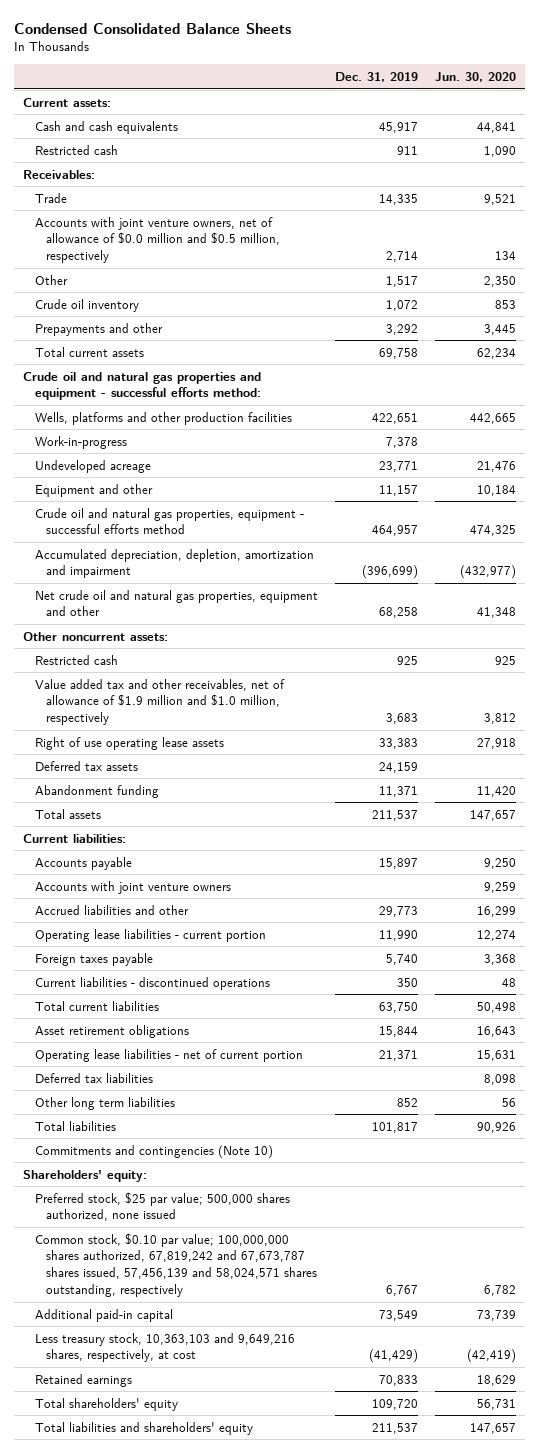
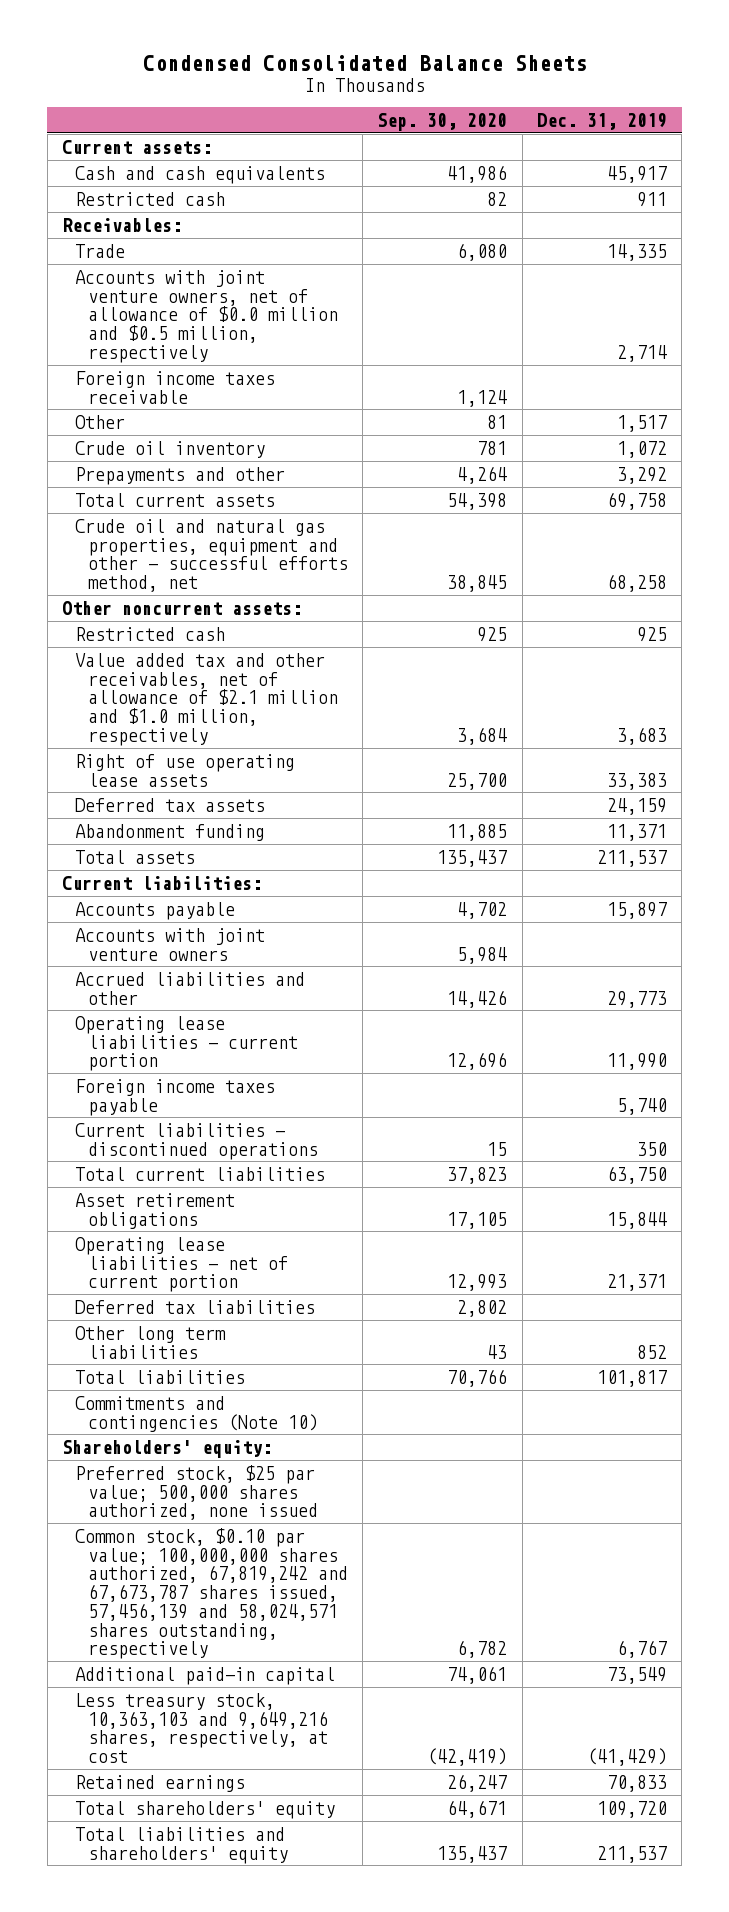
- | Dec. 31, 2019 | Jun. 30, 2020
+ | Sep. 30, 2020 | Dec. 31, 2019
+ Foreign income taxes receivable | 1,124 |
- Crude oil and natural gas properties and equipment - successful efforts method:
- Wells, platforms and other production facilities | 422,651 | 442,665
- Work-in-progress | 7,378 |
- Undeveloped acreage | 23,771 | 21,476
- Equipment and other | 11,157 | 10,184
- Crude oil and natural gas properties, equipment - successful efforts method | 464,957 | 474,325
- Accumulated depreciation, depletion, amortization and impairment | (396,699) | (432,977)
- Net crude oil and natural gas properties, equipment and other | 68,258 | 41,348
+ Crude oil and natural gas properties, equipment and other - successful efforts method, net | 38,845 | 68,258
- Value added tax and other receivables, net of allowance of $1.9 million and $1.0 million, respectively | 3,683 | 3,812
+ Value added tax and other receivables, net of allowance of $2.1 million and $1.0 million, respectively | 3,684 | 3,683
- Foreign taxes payable | 5,740 | 3,368
+ Foreign income taxes payable | | 5,740

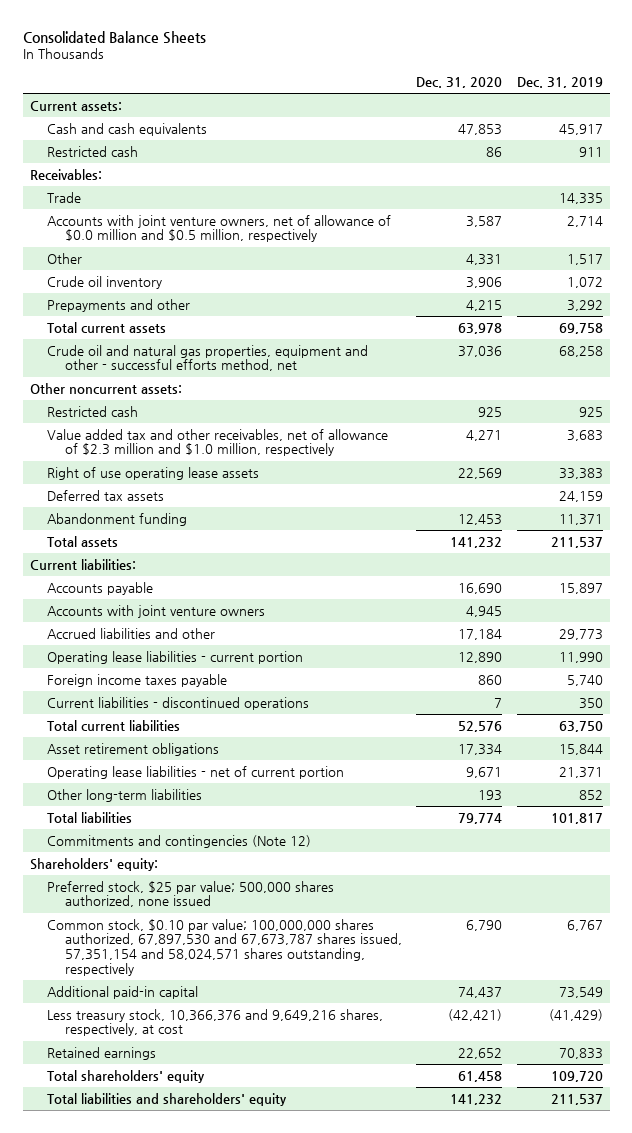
- Condensed Consolidated Balance Sheets
+ Consolidated Balance Sheets
- | Sep. 30, 2020 | Dec. 31, 2019
+ | Dec. 31, 2020 | Dec. 31, 2019
- Foreign income taxes receivable | 1,124 |
- Value added tax and other receivables, net of allowance of $2.1 million and $1.0 million, respectively | 3,684 | 3,683
+ Value added tax and other receivables, net of allowance of $2.3 million and $1.0 million, respectively | 4,271 | 3,683
- Deferred tax liabilities | 2,802 |
- Other long term liabilities | 43 | 852
+ Other long-term liabilities | 193 | 852
- Commitments and contingencies (Note 10)
+ Commitments and contingencies (Note 12)
- Common stock, $0.10 par value; 100,000,000 shares authorized, 67,819,242 and 67,673,787 shares issued, 57,456,139 and 58,024,571 shares outstanding, respectively | 6,782 | 6,767
+ Common stock, $0.10 par value; 100,000,000 shares authorized, 67,897,530 and 67,673,787 shares issued, 57,351,154 and 58,024,571 shares outstanding, respectively | 6,790 | 6,767
- Less treasury stock, 10,363,103 and 9,649,216 shares, respectively, at cost | (42,419) | (41,429)
+ Less treasury stock, 10,366,376 and 9,649,216 shares, respectively, at cost | (42,421) | (41,429)

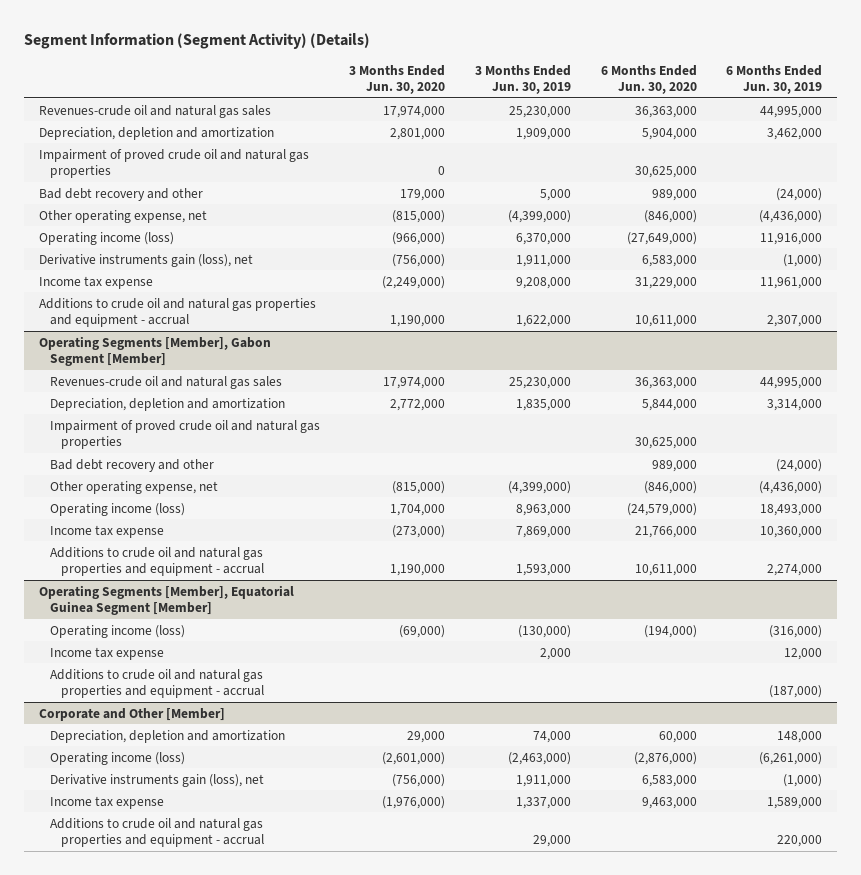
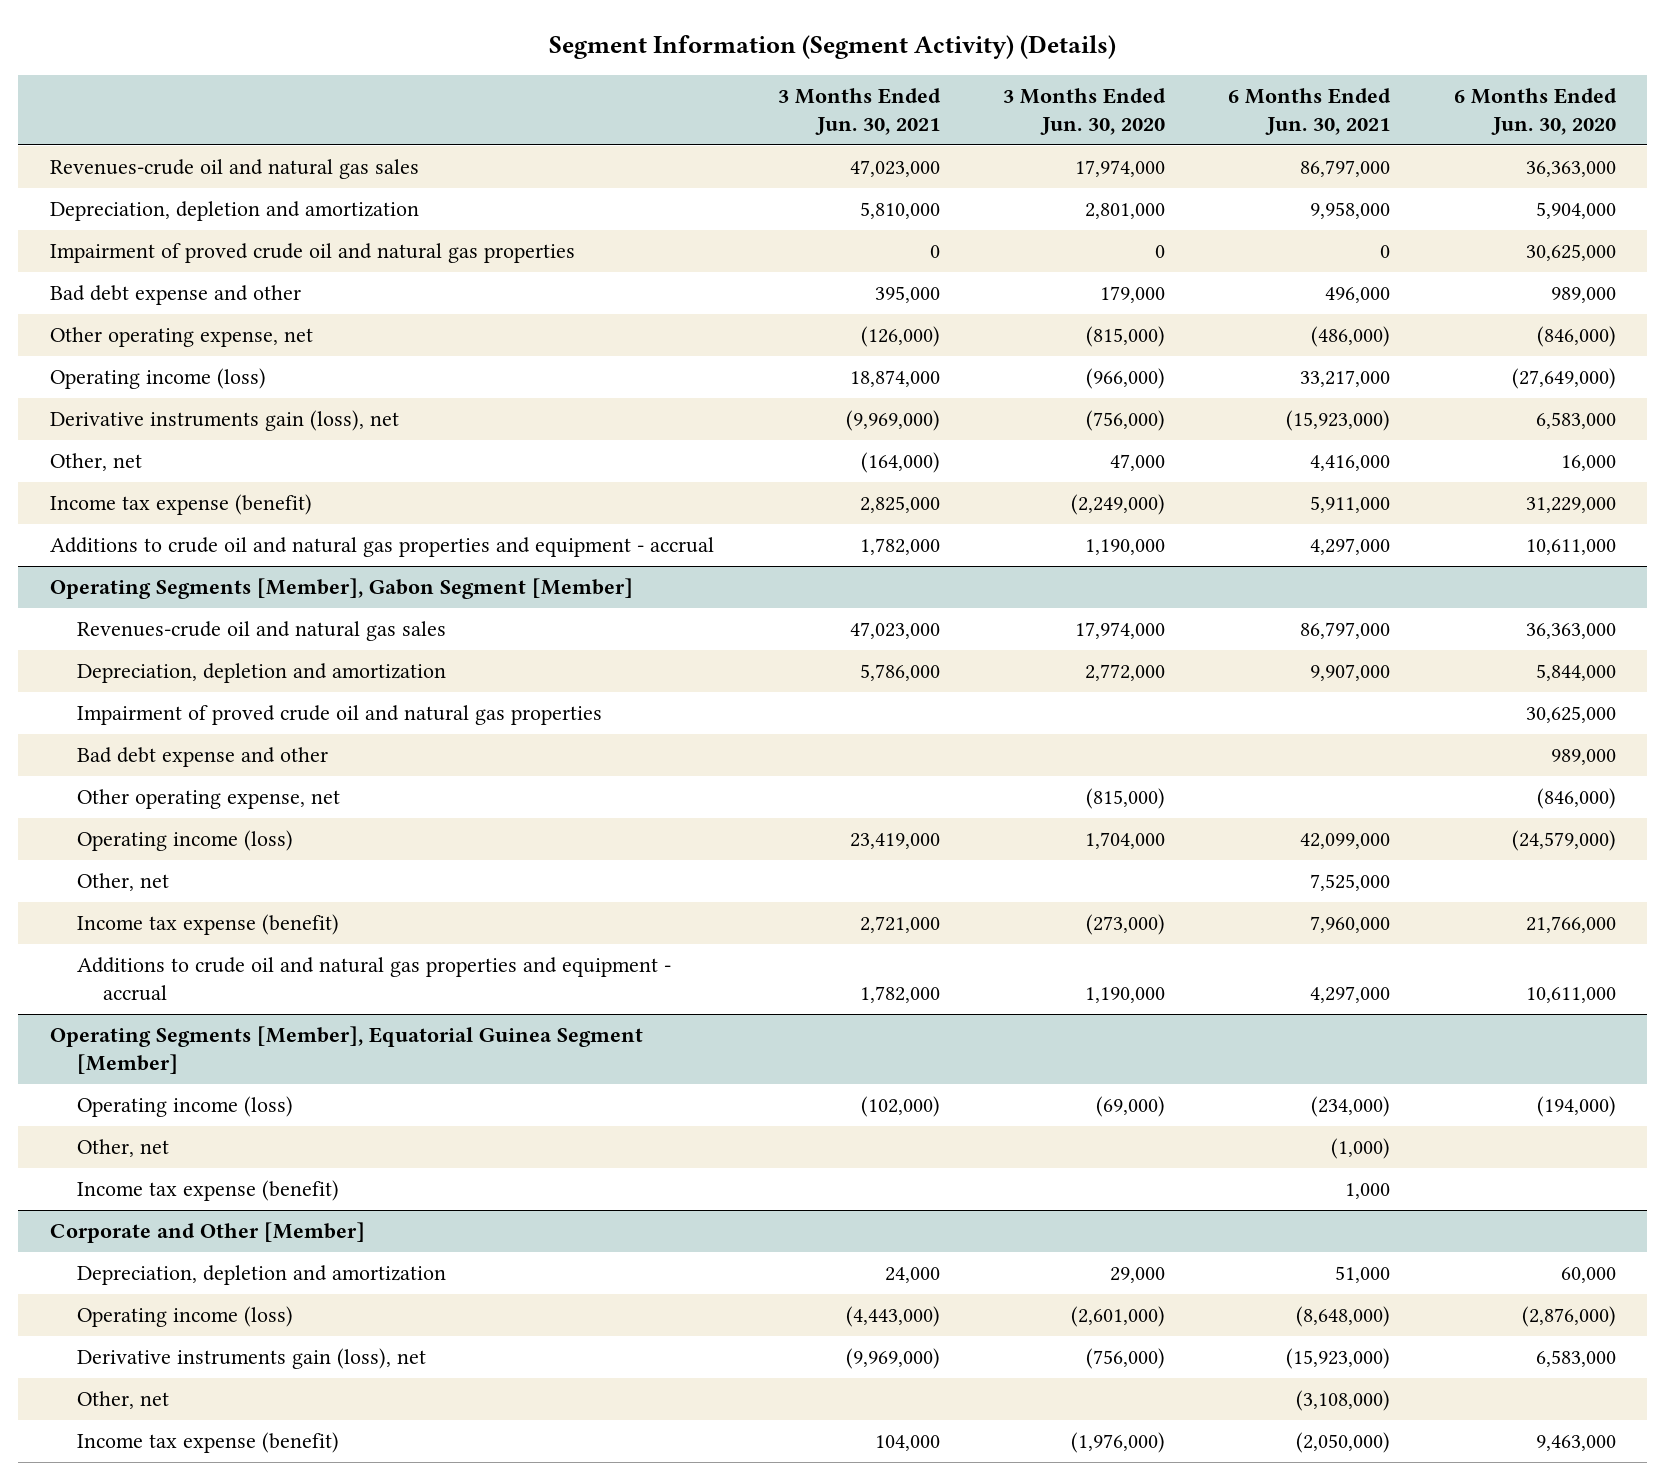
- | 3 Months Ended Jun. 30, 2020 | 3 Months Ended Jun. 30, 2019 | 6 Months Ended Jun. 30, 2020 | 6 Months Ended Jun. 30, 2019
+ | 3 Months Ended Jun. 30, 2021 | 3 Months Ended Jun. 30, 2020 | 6 Months Ended Jun. 30, 2021 | 6 Months Ended Jun. 30, 2020
- Bad debt recovery and other | 179,000 | 5,000 | 989,000 | (24,000)
+ Bad debt expense and other | 395,000 | 179,000 | 496,000 | 989,000
- Income tax expense | (2,249,000) | 9,208,000 | 31,229,000 | 11,961,000
+ Other, net | (164,000) | 47,000 | 4,416,000 | 16,000
+ Income tax expense (benefit) | 2,825,000 | (2,249,000) | 5,911,000 | 31,229,000
@ Operating Segments [Member], Gabon Segment [Member]
- Bad debt recovery and other | | | 989,000 | (24,000)
+ Bad debt expense and other | | | | 989,000
- Income tax expense | (273,000) | 7,869,000 | 21,766,000 | 10,360,000
+ Other, net | | | 7,525,000 |
+ Income tax expense (benefit) | 2,721,000 | (273,000) | 7,960,000 | 21,766,000
@ Operating Segments [Member], Equatorial Guinea Segment [Member]
- Income tax expense | | 2,000 | | 12,000
- Additions to crude oil and natural gas properties and equipment - accrual | | | | (187,000)
+ Other, net | | | (1,000) |
+ Income tax expense (benefit) | | | 1,000 |
@ Corporate and Other [Member]
- Income tax expense | (1,976,000) | 1,337,000 | 9,463,000 | 1,589,000
- Additions to crude oil and natural gas properties and equipment - accrual | | 29,000 | | 220,000
+ Other, net | | | (3,108,000) |
+ Income tax expense (benefit) | 104,000 | (1,976,000) | (2,050,000) | 9,463,000

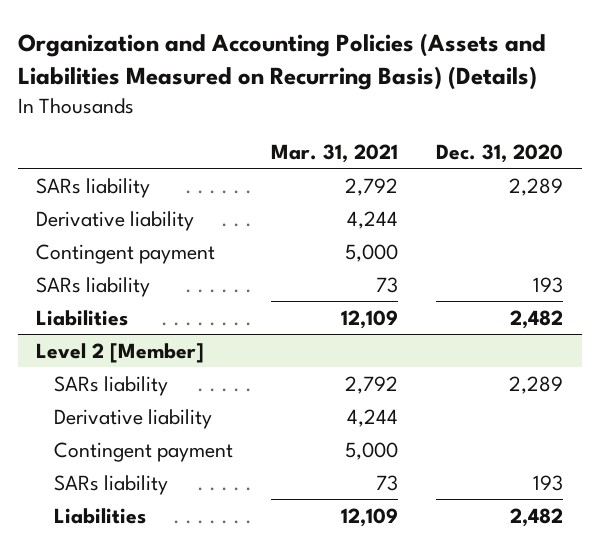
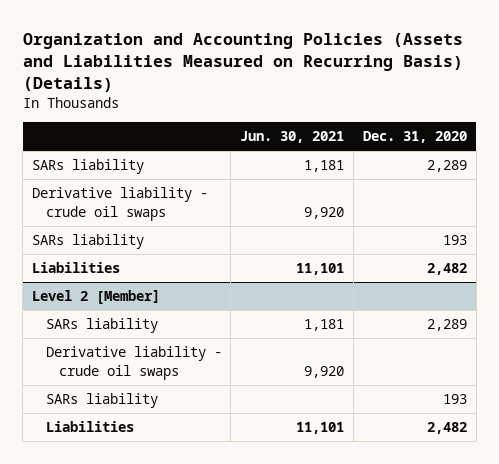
- | Mar. 31, 2021 | Dec. 31, 2020
+ | Jun. 30, 2021 | Dec. 31, 2020
- Derivative liability | 4,244 |
- Contingent payment | 5,000 |
+ Derivative liability - crude oil swaps | 9,920 |
@ Level 2 [Member]
- Derivative liability | 4,244 |
- Contingent payment | 5,000 |
+ Derivative liability - crude oil swaps | 9,920 |

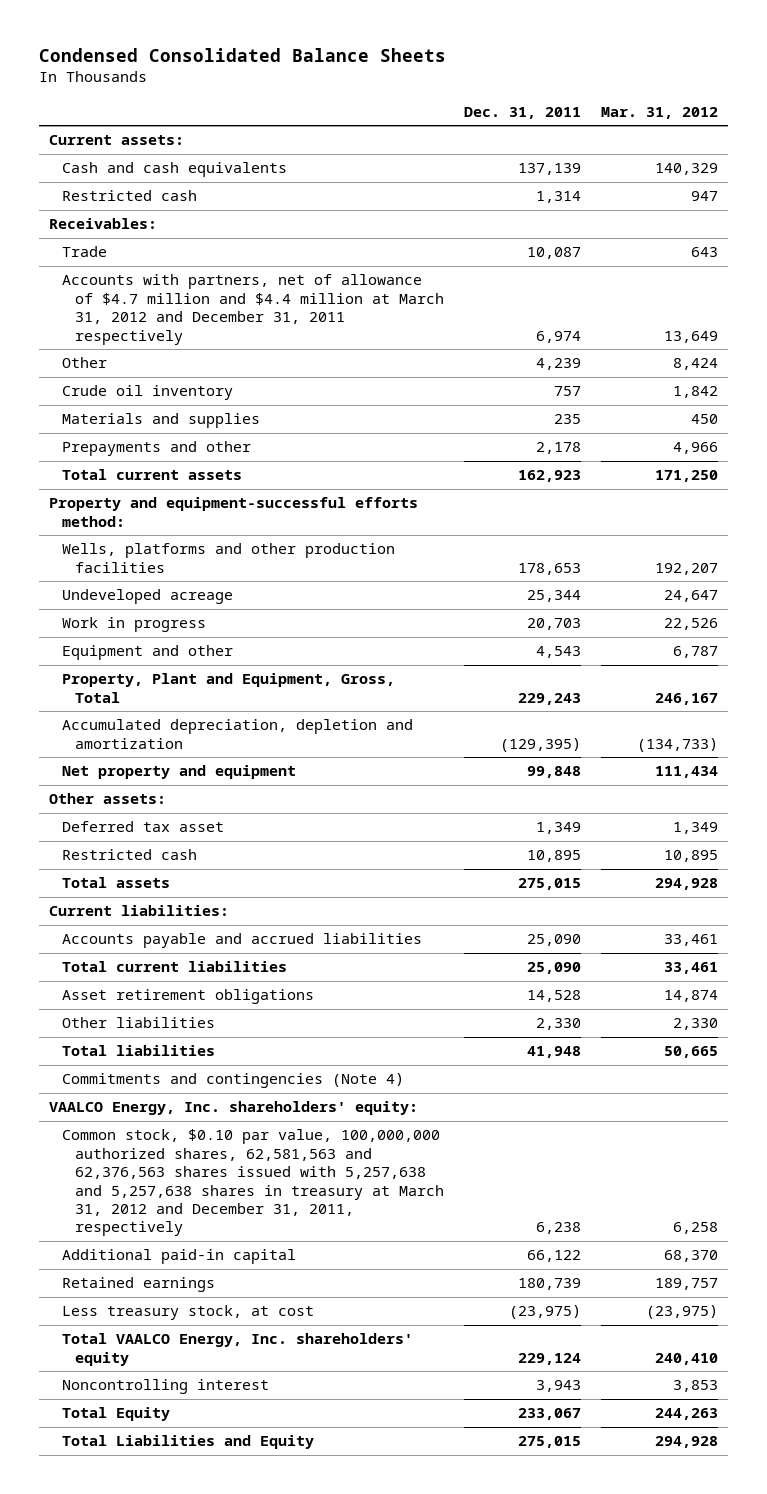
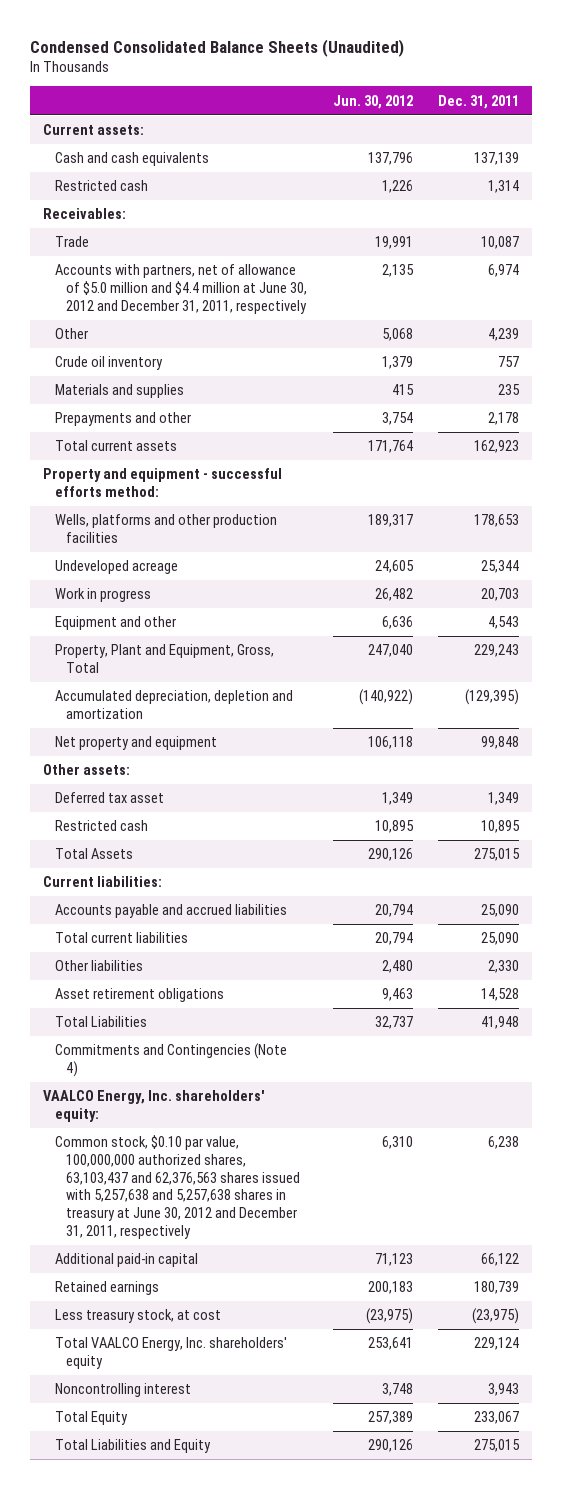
- Condensed Consolidated Balance Sheets
+ Condensed Consolidated Balance Sheets (Unaudited)
- | Dec. 31, 2011 | Mar. 31, 2012
+ | Jun. 30, 2012 | Dec. 31, 2011
- Accounts with partners, net of allowance of $4.7 million and $4.4 million at March 31, 2012 and December 31, 2011 respectively | 6,974 | 13,649
+ Accounts with partners, net of allowance of $5.0 million and $4.4 million at June 30, 2012 and December 31, 2011, respectively | 2,135 | 6,974
- Property and equipment-successful efforts method:
+ Property and equipment - successful efforts method:
- Total assets | 275,015 | 294,928
+ Total Assets | 290,126 | 275,015
- Total liabilities | 41,948 | 50,665
- Commitments and contingencies (Note 4)
moved down: Asset retirement obligations | 9,463 | 14,528
+ Total Liabilities | 32,737 | 41,948
+ Commitments and Contingencies (Note 4)
- Common stock, $0.10 par value, 100,000,000 authorized shares, 62,581,563 and 62,376,563 shares issued with 5,257,638 and 5,257,638 shares in treasury at March 31, 2012 and December 31, 2011, respectively | 6,238 | 6,258
+ Common stock, $0.10 par value, 100,000,000 authorized shares, 63,103,437 and 62,376,563 shares issued with 5,257,638 and 5,257,638 shares in treasury at June 30, 2012 and December 31, 2011, respectively | 6,310 | 6,238

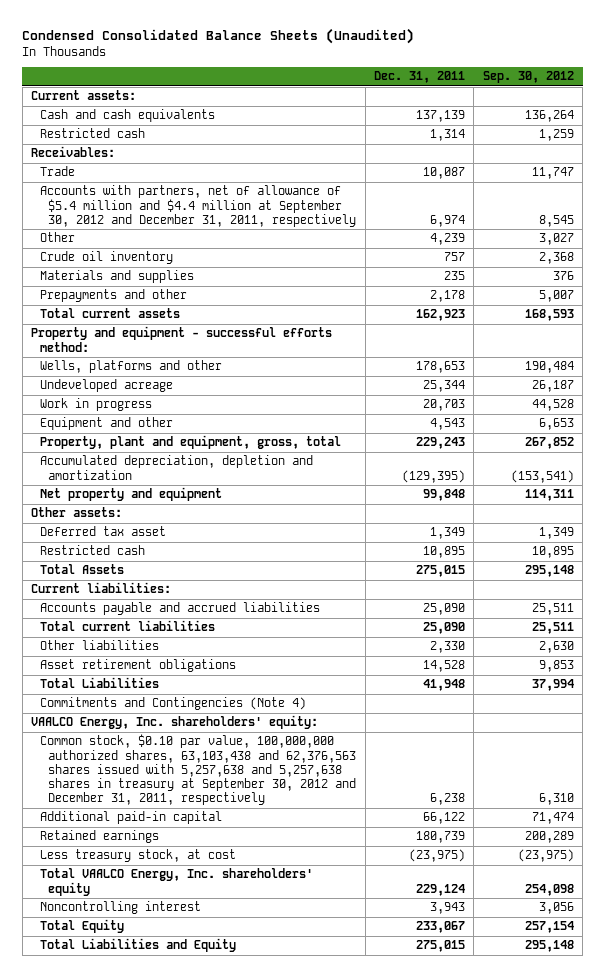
- | Jun. 30, 2012 | Dec. 31, 2011
+ | Dec. 31, 2011 | Sep. 30, 2012
- Accounts with partners, net of allowance of $5.0 million and $4.4 million at June 30, 2012 and December 31, 2011, respectively | 2,135 | 6,974
+ Accounts with partners, net of allowance of $5.4 million and $4.4 million at September 30, 2012 and December 31, 2011, respectively | 6,974 | 8,545
- Wells, platforms and other production facilities | 189,317 | 178,653
+ Wells, platforms and other | 178,653 | 190,484
- Property, Plant and Equipment, Gross, Total | 247,040 | 229,243
+ Property, plant and equipment, gross, total | 229,243 | 267,852
- Common stock, $0.10 par value, 100,000,000 authorized shares, 63,103,437 and 62,376,563 shares issued with 5,257,638 and 5,257,638 shares in treasury at June 30, 2012 and December 31, 2011, respectively | 6,310 | 6,238
+ Common stock, $0.10 par value, 100,000,000 authorized shares, 63,103,438 and 62,376,563 shares issued with 5,257,638 and 5,257,638 shares in treasury at September 30, 2012 and December 31, 2011, respectively | 6,238 | 6,310

